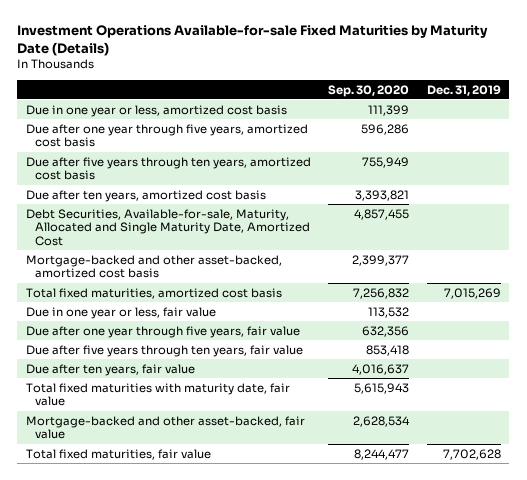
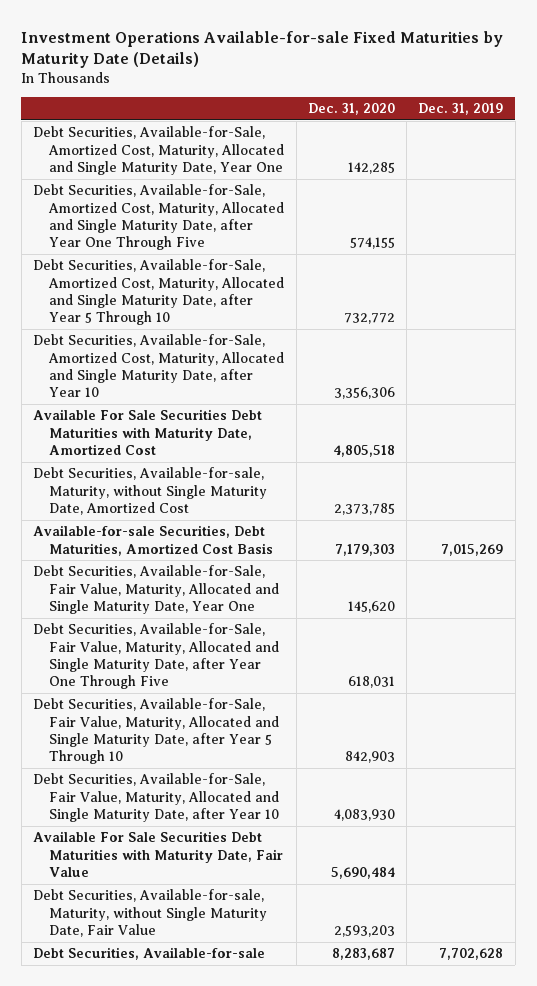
- | Sep. 30, 2020 | Dec. 31, 2019
+ | Dec. 31, 2020 | Dec. 31, 2019
- Due in one year or less, amortized cost basis | 111,399 |
- Due after one year through five years, amortized cost basis | 596,286 |
- Due after five years through ten years, amortized cost basis | 755,949 |
- Due after ten years, amortized cost basis | 3,393,821 |
- Debt Securities, Available-for-sale, Maturity, Allocated and Single Maturity Date, Amortized Cost | 4,857,455 |
- Mortgage-backed and other asset-backed, amortized cost basis | 2,399,377 |
- Total fixed maturities, amortized cost basis | 7,256,832 | 7,015,269
- Due in one year or less, fair value | 113,532 |
- Due after one year through five years, fair value | 632,356 |
- Due after five years through ten years, fair value | 853,418 |
- Due after ten years, fair value | 4,016,637 |
- Total fixed maturities with maturity date, fair value | 5,615,943 |
- Mortgage-backed and other asset-backed, fair value | 2,628,534 |
- Total fixed maturities, fair value | 8,244,477 | 7,702,628
+ Debt Securities, Available-for-Sale, Amortized Cost, Maturity, Allocated and Single Maturity Date, Year One | 142,285 |
+ Debt Securities, Available-for-Sale, Amortized Cost, Maturity, Allocated and Single Maturity Date, after Year One Through Five | 574,155 |
+ Debt Securities, Available-for-Sale, Amortized Cost, Maturity, Allocated and Single Maturity Date, after Year 5 Through 10 | 732,772 |
+ Debt Securities, Available-for-Sale, Amortized Cost, Maturity, Allocated and Single Maturity Date, after Year 10 | 3,356,306 |
+ Available For Sale Securities Debt Maturities with Maturity Date, Amortized Cost | 4,805,518 |
+ Debt Securities, Available-for-sale, Maturity, without Single Maturity Date, Amortized Cost | 2,373,785 |
+ Available-for-sale Securities, Debt Maturities, Amortized Cost Basis | 7,179,303 | 7,015,269
+ Debt Securities, Available-for-Sale, Fair Value, Maturity, Allocated and Single Maturity Date, Year One | 145,620 |
+ Debt Securities, Available-for-Sale, Fair Value, Maturity, Allocated and Single Maturity Date, after Year One Through Five | 618,031 |
+ Debt Securities, Available-for-Sale, Fair Value, Maturity, Allocated and Single Maturity Date, after Year 5 Through 10 | 842,903 |
+ Debt Securities, Available-for-Sale, Fair Value, Maturity, Allocated and Single Maturity Date, after Year 10 | 4,083,930 |
+ Available For Sale Securities Debt Maturities with Maturity Date, Fair Value | 5,690,484 |
+ Debt Securities, Available-for-sale, Maturity, without Single Maturity Date, Fair Value | 2,593,203 |
+ Debt Securities, Available-for-sale | 8,283,687 | 7,702,628

